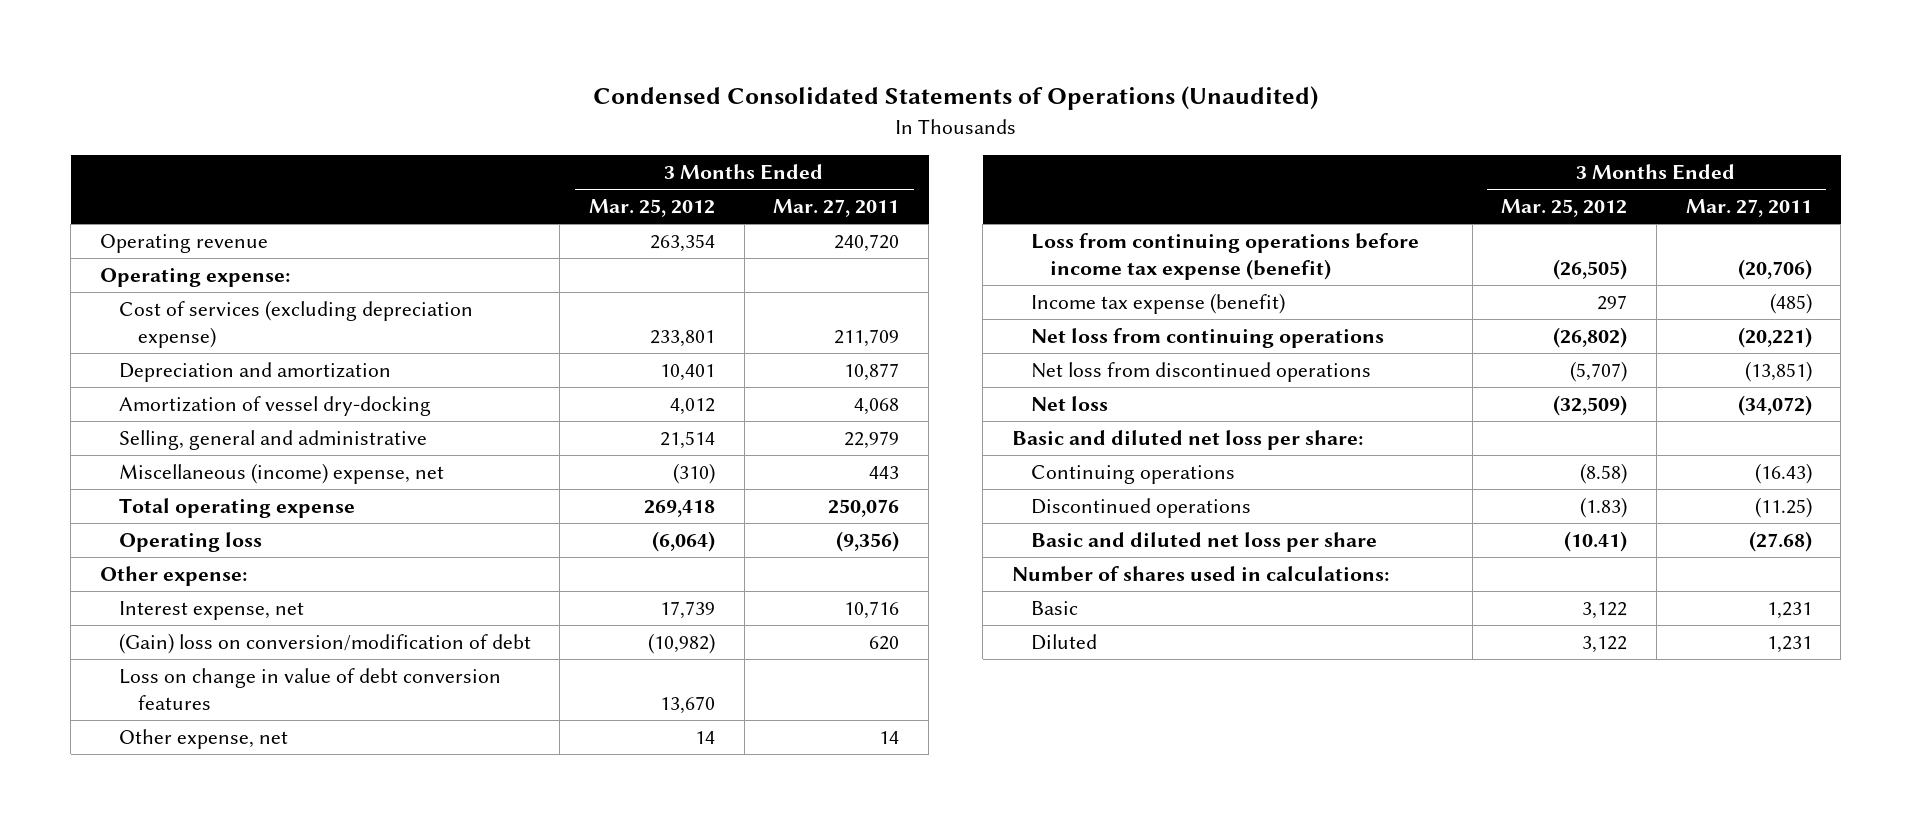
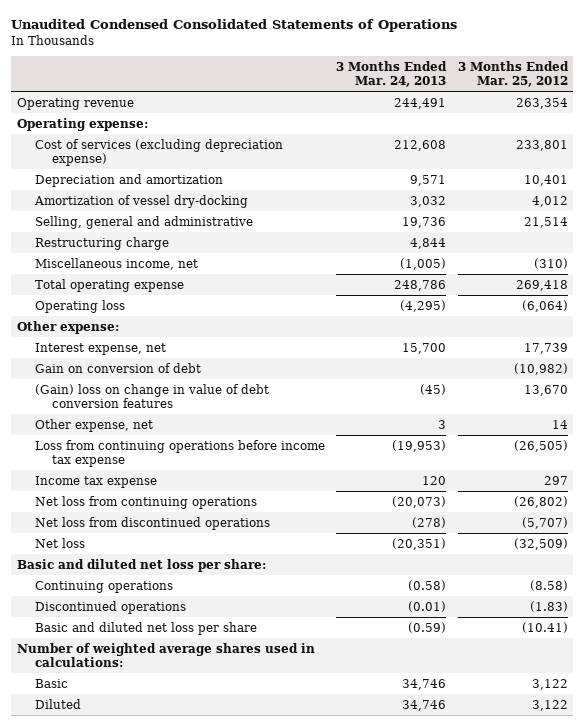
- Condensed Consolidated Statements of Operations (Unaudited)
+ Unaudited Condensed Consolidated Statements of Operations
- | 3 Months Ended Mar. 25, 2012 | 3 Months Ended Mar. 27, 2011
+ | 3 Months Ended Mar. 24, 2013 | 3 Months Ended Mar. 25, 2012
- Miscellaneous (income) expense, net | (310) | 443
+ Restructuring charge | 4,844 |
+ Miscellaneous income, net | (1,005) | (310)
- (Gain) loss on conversion/modification of debt | (10,982) | 620
- Loss on change in value of debt conversion features | 13,670 |
+ Gain on conversion of debt | | (10,982)
+ (Gain) loss on change in value of debt conversion features | (45) | 13,670
- Loss from continuing operations before income tax expense (benefit) | (26,505) | (20,706)
- Income tax expense (benefit) | 297 | (485)
+ Loss from continuing operations before income tax expense | (19,953) | (26,505)
+ Income tax expense | 120 | 297
- Number of shares used in calculations:
+ Number of weighted average shares used in calculations:

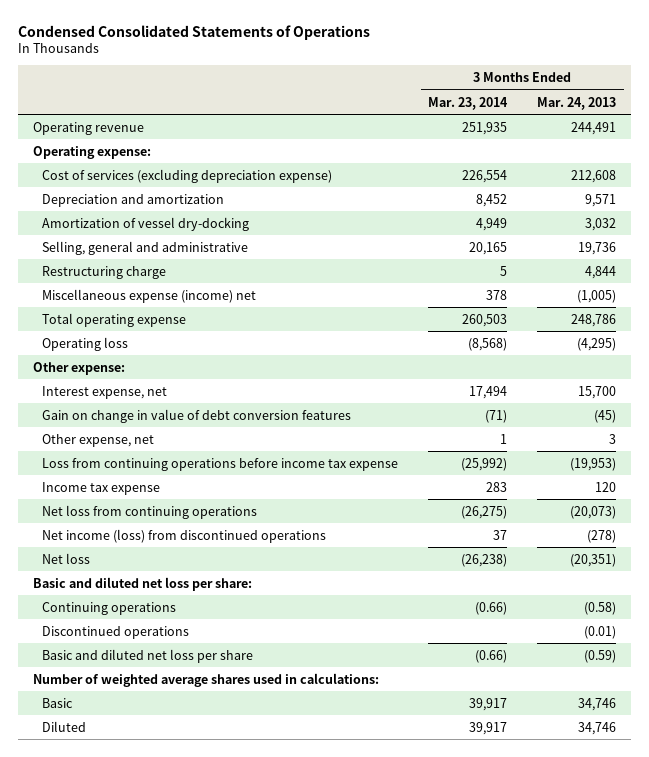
- Unaudited Condensed Consolidated Statements of Operations
+ Condensed Consolidated Statements of Operations
- | 3 Months Ended Mar. 24, 2013 | 3 Months Ended Mar. 25, 2012
+ | 3 Months Ended Mar. 23, 2014 | 3 Months Ended Mar. 24, 2013
- Miscellaneous income, net | (1,005) | (310)
+ Miscellaneous expense (income) net | 378 | (1,005)
- Gain on conversion of debt | | (10,982)
- (Gain) loss on change in value of debt conversion features | (45) | 13,670
+ Gain on change in value of debt conversion features | (71) | (45)
- Net loss from discontinued operations | (278) | (5,707)
+ Net income (loss) from discontinued operations | 37 | (278)

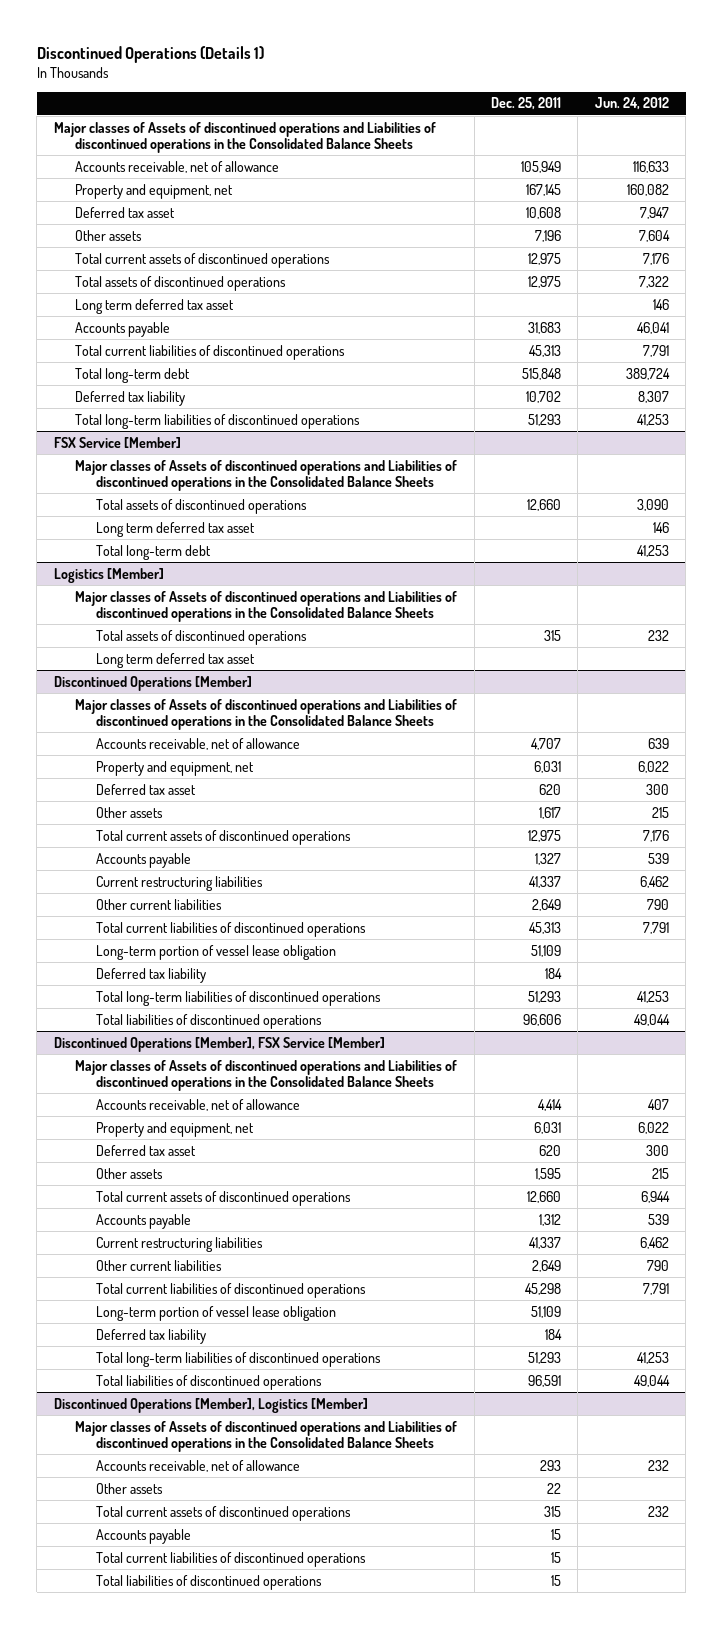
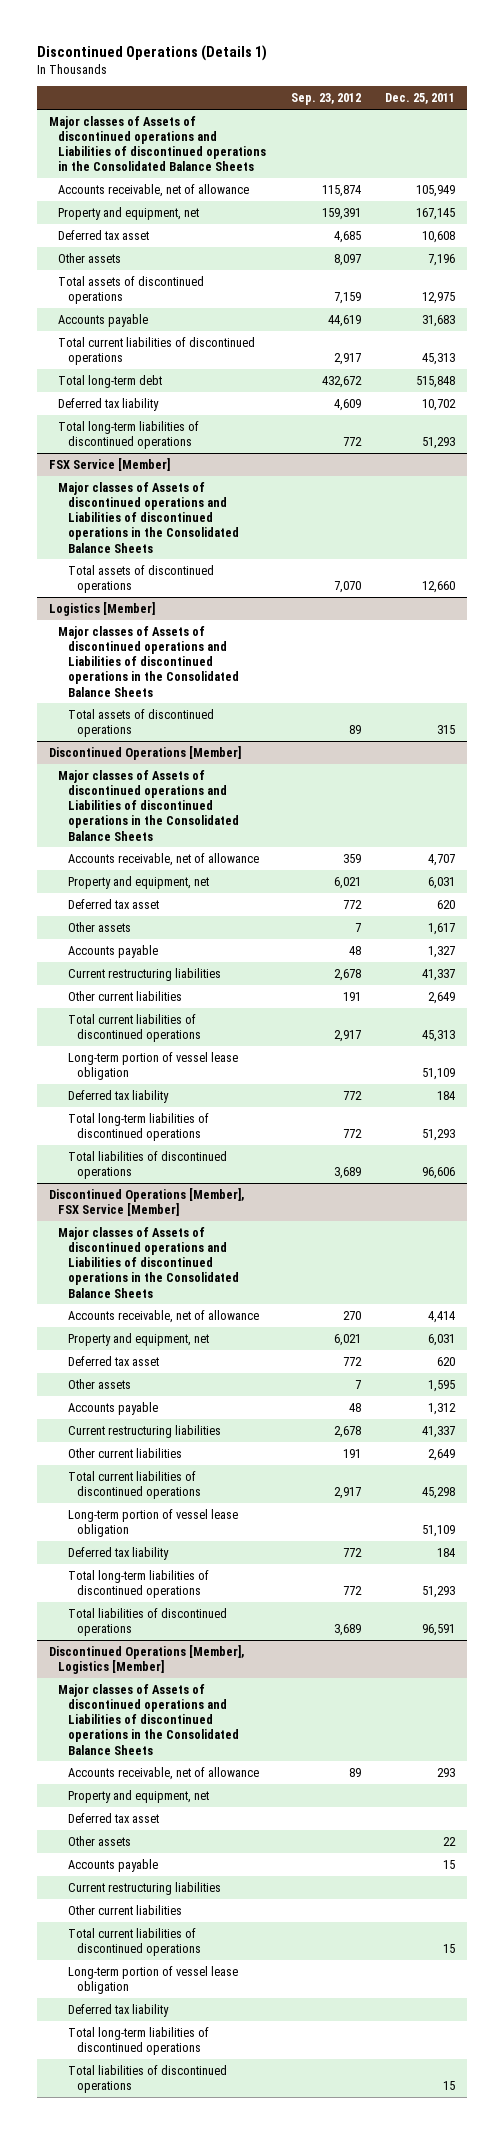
- | Dec. 25, 2011 | Jun. 24, 2012
+ | Sep. 23, 2012 | Dec. 25, 2011
- Total current assets of discontinued operations | 12,975 | 7,176
- Long term deferred tax asset | | 146
@ FSX Service [Member]
- Long term deferred tax asset | | 146
- Total long-term debt | | 41,253
@ Logistics [Member]
- Long term deferred tax asset
@ Discontinued Operations [Member]
- Total current assets of discontinued operations | 12,975 | 7,176
@ Discontinued Operations [Member], FSX Service [Member]
- Total current assets of discontinued operations | 12,660 | 6,944
@ Discontinued Operations [Member], Logistics [Member]
+ Property and equipment, net
+ Deferred tax asset
- Total current assets of discontinued operations | 315 | 232
+ Current restructuring liabilities
+ Other current liabilities
+ Long-term portion of vessel lease obligation
+ Deferred tax liability
+ Total long-term liabilities of discontinued operations

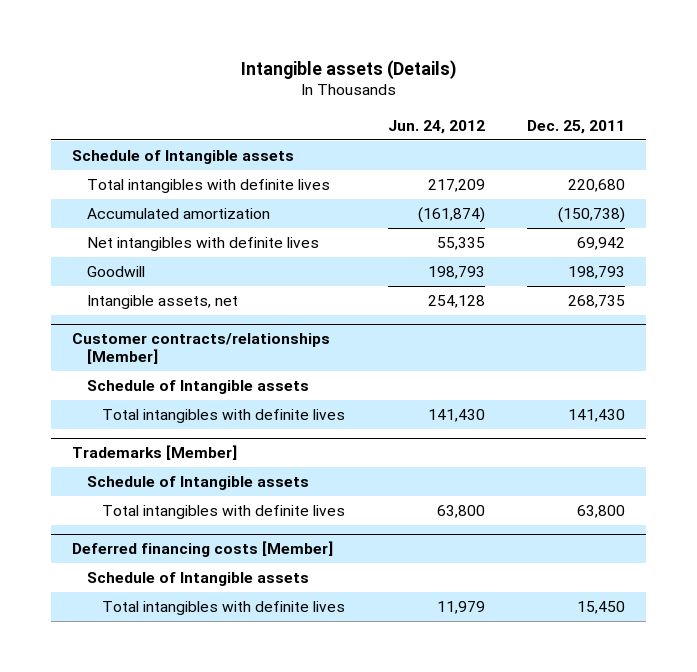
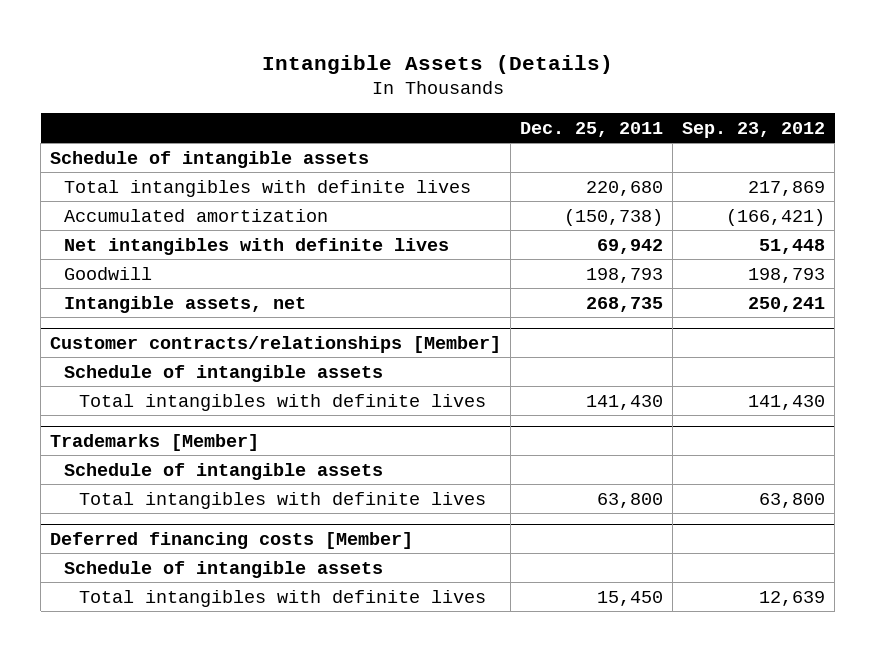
- Intangible assets (Details)
+ Intangible Assets (Details)
- | Jun. 24, 2012 | Dec. 25, 2011
+ | Dec. 25, 2011 | Sep. 23, 2012
- Schedule of Intangible assets
+ Schedule of intangible assets
@ Customer contracts/relationships [Member]
- Schedule of Intangible assets
+ Schedule of intangible assets
@ Trademarks [Member]
- Schedule of Intangible assets
+ Schedule of intangible assets
@ Deferred financing costs [Member]
- Schedule of Intangible assets
+ Schedule of intangible assets

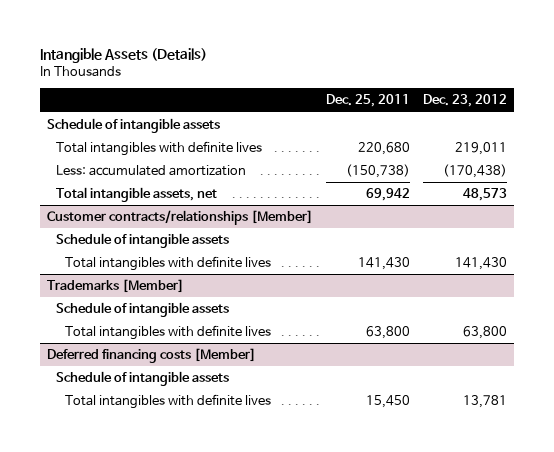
- | Dec. 25, 2011 | Sep. 23, 2012
+ | Dec. 25, 2011 | Dec. 23, 2012
- Accumulated amortization | (150,738) | (166,421)
- Net intangibles with definite lives | 69,942 | 51,448
- Goodwill | 198,793 | 198,793
- Intangible assets, net | 268,735 | 250,241
+ Less: accumulated amortization | (150,738) | (170,438)
+ Total intangible assets, net | 69,942 | 48,573

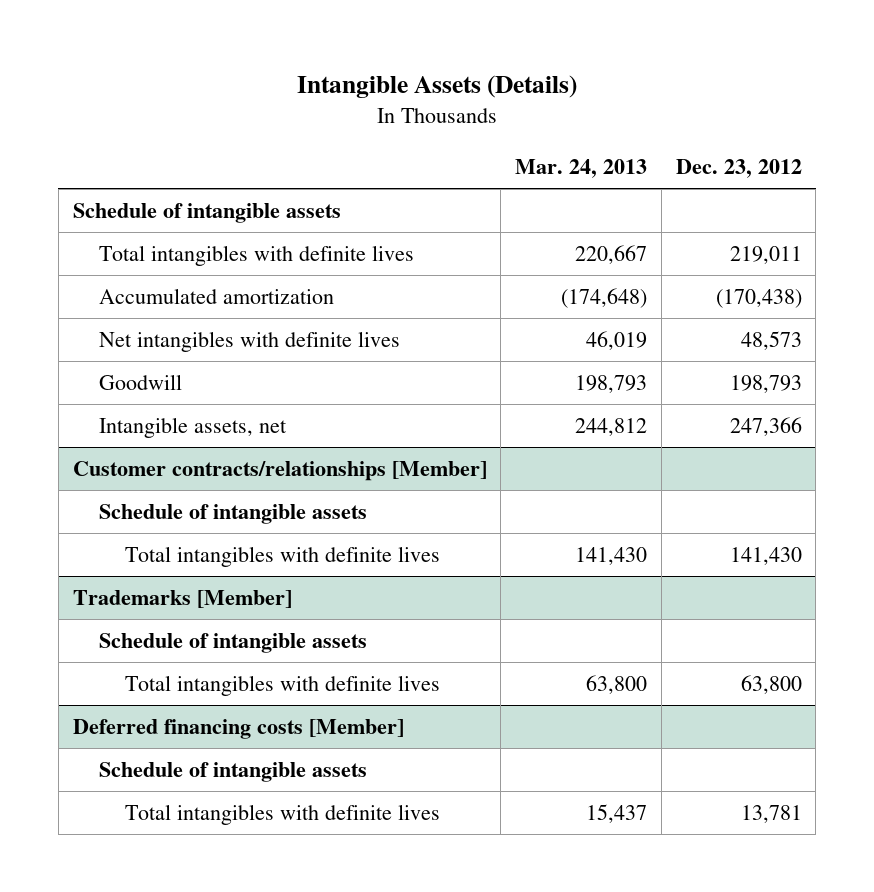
- | Dec. 25, 2011 | Dec. 23, 2012
+ | Mar. 24, 2013 | Dec. 23, 2012
- Less: accumulated amortization | (150,738) | (170,438)
- Total intangible assets, net | 69,942 | 48,573
+ Accumulated amortization | (174,648) | (170,438)
+ Net intangibles with definite lives | 46,019 | 48,573
+ Goodwill | 198,793 | 198,793
+ Intangible assets, net | 244,812 | 247,366

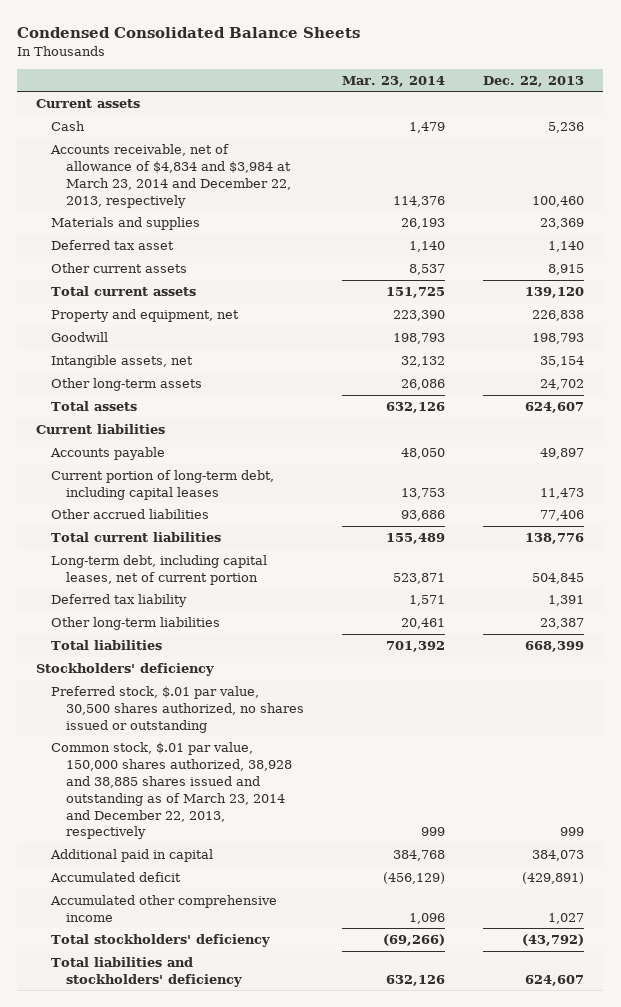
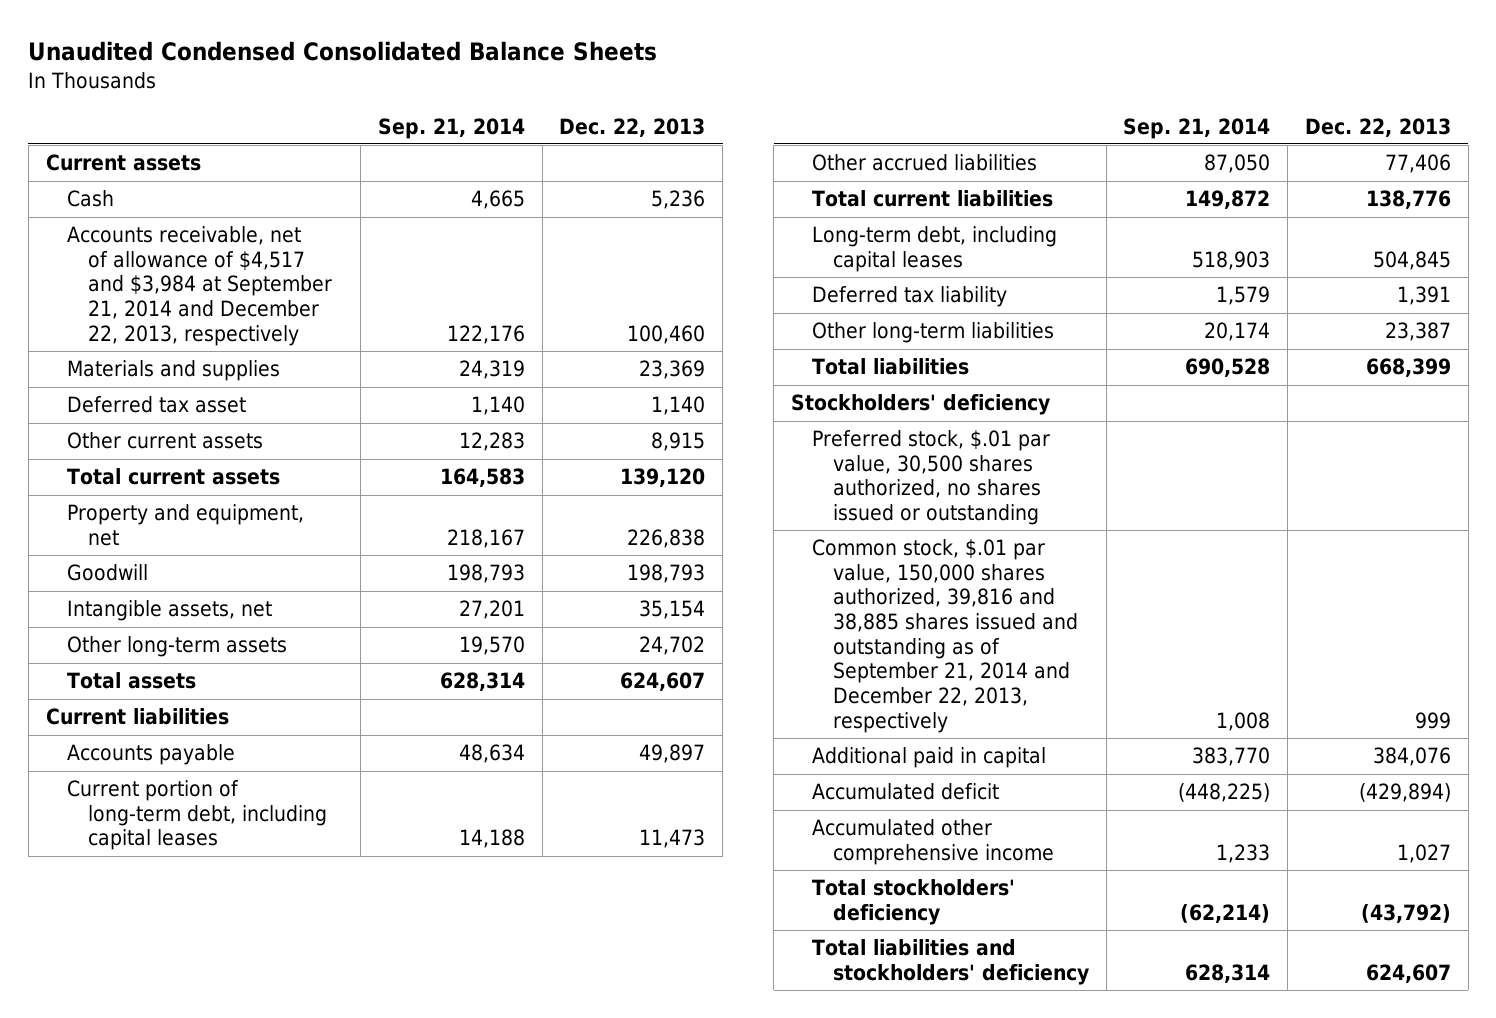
- Condensed Consolidated Balance Sheets
+ Unaudited Condensed Consolidated Balance Sheets
- | Mar. 23, 2014 | Dec. 22, 2013
+ | Sep. 21, 2014 | Dec. 22, 2013
- Accounts receivable, net of allowance of $4,834 and $3,984 at March 23, 2014 and December 22, 2013, respectively | 114,376 | 100,460
+ Accounts receivable, net of allowance of $4,517 and $3,984 at September 21, 2014 and December 22, 2013, respectively | 122,176 | 100,460
- Long-term debt, including capital leases, net of current portion | 523,871 | 504,845
+ Long-term debt, including capital leases | 518,903 | 504,845
- Common stock, $.01 par value, 150,000 shares authorized, 38,928 and 38,885 shares issued and outstanding as of March 23, 2014 and December 22, 2013, respectively | 999 | 999
- Additional paid in capital | 384,768 | 384,073
- Accumulated deficit | (456,129) | (429,891)
+ Common stock, $.01 par value, 150,000 shares authorized, 39,816 and 38,885 shares issued and outstanding as of September 21, 2014 and December 22, 2013, respectively | 1,008 | 999
+ Additional paid in capital | 383,770 | 384,076
+ Accumulated deficit | (448,225) | (429,894)

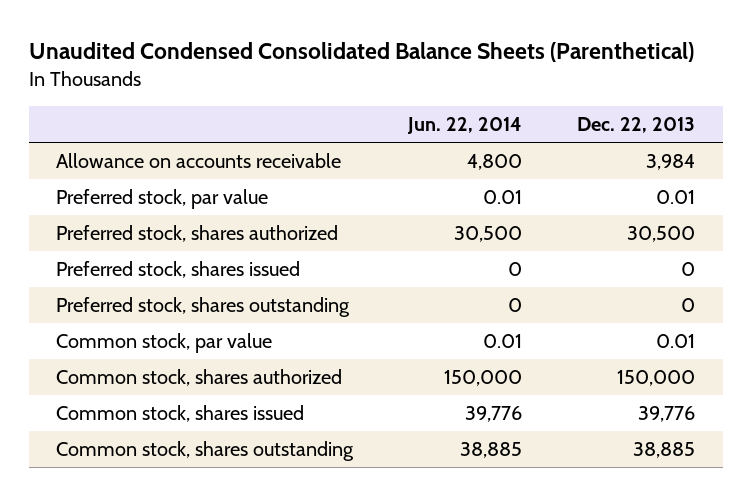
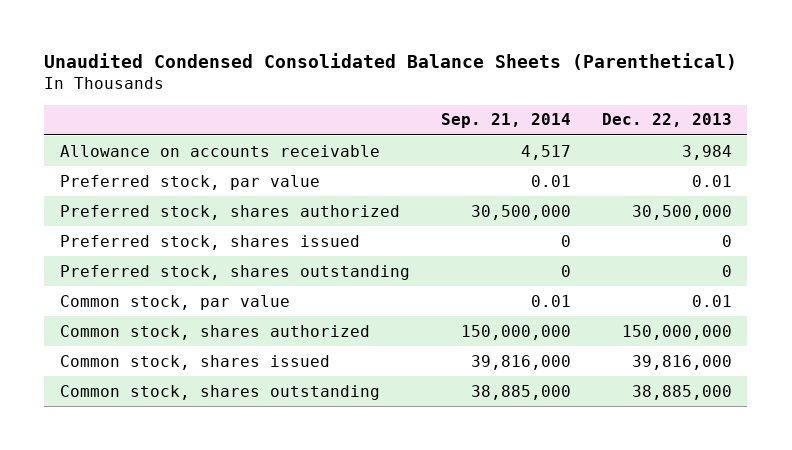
- | Jun. 22, 2014 | Dec. 22, 2013
+ | Sep. 21, 2014 | Dec. 22, 2013
- Preferred stock, shares authorized | 30,500 | 30,500
+ Preferred stock, shares authorized | 30,500,000 | 30,500,000
- Common stock, shares authorized | 150,000 | 150,000
- Common stock, shares issued | 39,776 | 39,776
- Common stock, shares outstanding | 38,885 | 38,885
+ Common stock, shares authorized | 150,000,000 | 150,000,000
+ Common stock, shares issued | 39,816,000 | 39,816,000
+ Common stock, shares outstanding | 38,885,000 | 38,885,000

